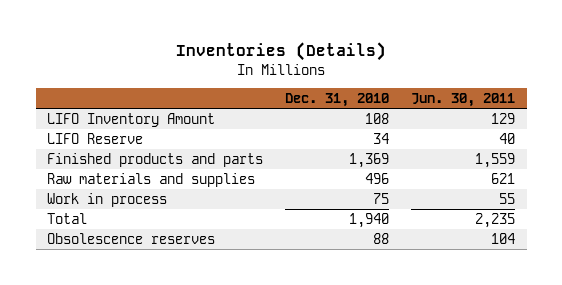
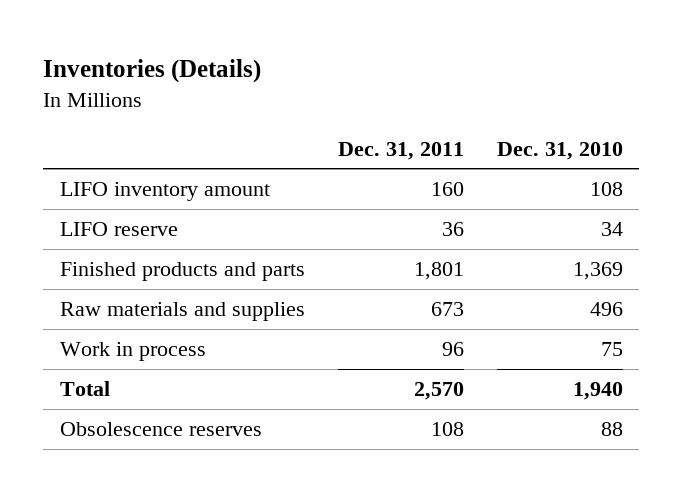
- | Dec. 31, 2010 | Jun. 30, 2011
+ | Dec. 31, 2011 | Dec. 31, 2010
- LIFO Inventory Amount | 108 | 129
- LIFO Reserve | 34 | 40
+ LIFO inventory amount | 160 | 108
+ LIFO reserve | 36 | 34

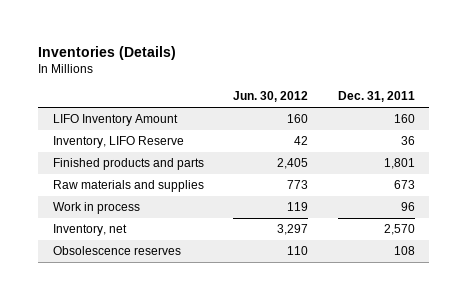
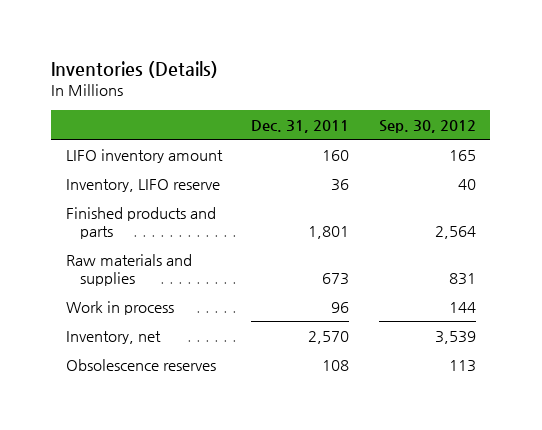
- | Jun. 30, 2012 | Dec. 31, 2011
+ | Dec. 31, 2011 | Sep. 30, 2012
- LIFO Inventory Amount | 160 | 160
- Inventory, LIFO Reserve | 42 | 36
+ LIFO inventory amount | 160 | 165
+ Inventory, LIFO reserve | 36 | 40

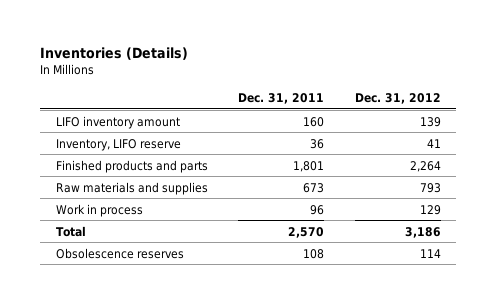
- | Dec. 31, 2011 | Sep. 30, 2012
+ | Dec. 31, 2011 | Dec. 31, 2012
- Inventory, net | 2,570 | 3,539
+ Total | 2,570 | 3,186

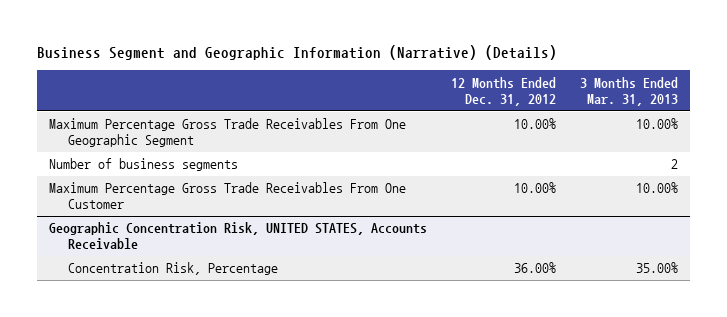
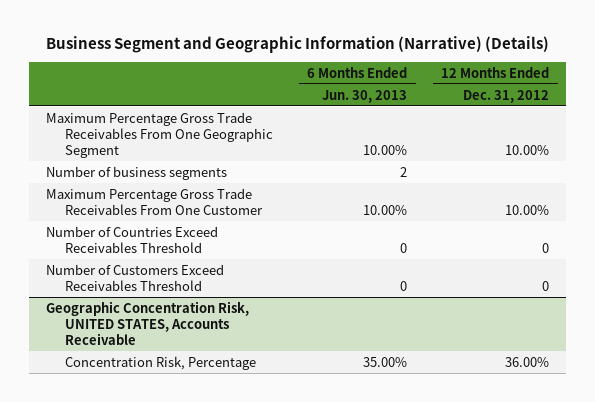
- | 12 Months Ended Dec. 31, 2012 | 3 Months Ended Mar. 31, 2013
+ | 6 Months Ended Jun. 30, 2013 | 12 Months Ended Dec. 31, 2012
+ Number of Countries Exceed Receivables Threshold | 0 | 0
+ Number of Customers Exceed Receivables Threshold | 0 | 0

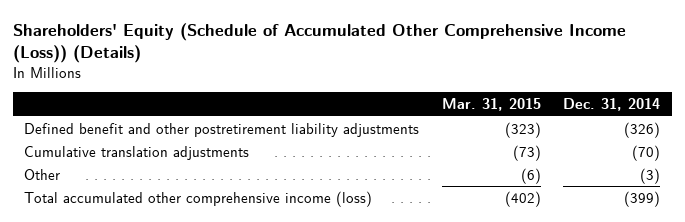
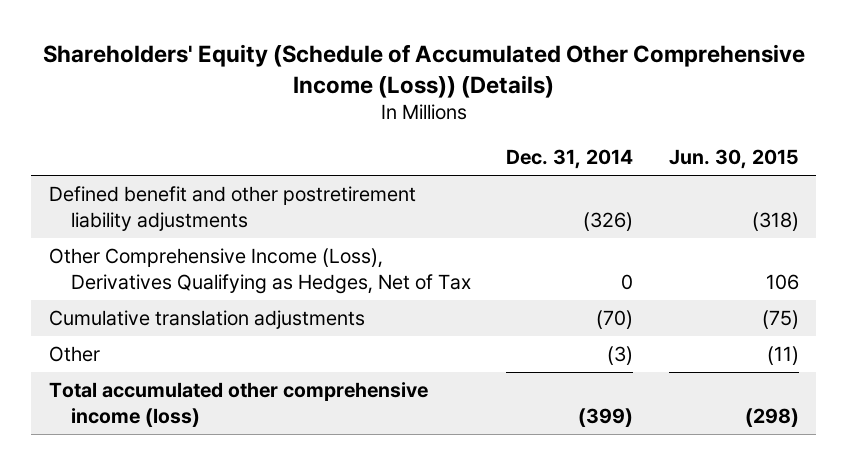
- | Mar. 31, 2015 | Dec. 31, 2014
+ | Dec. 31, 2014 | Jun. 30, 2015
+ Other Comprehensive Income (Loss), Derivatives Qualifying as Hedges, Net of Tax | 0 | 106

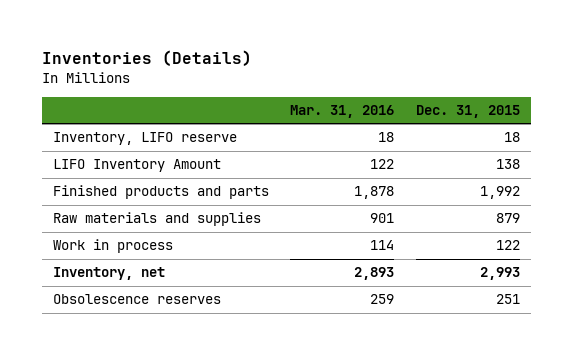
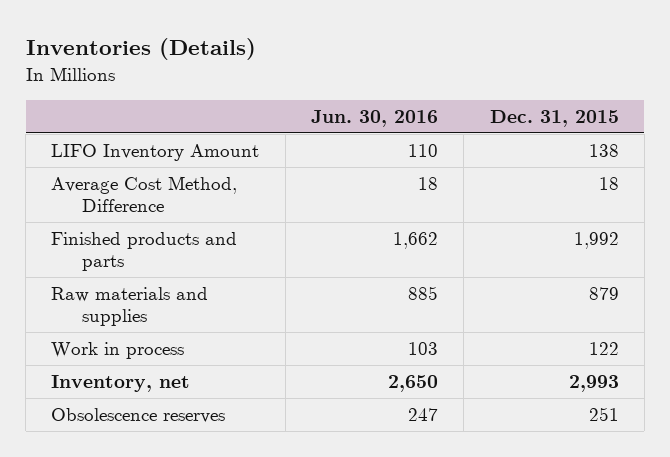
- | Mar. 31, 2016 | Dec. 31, 2015
+ | Jun. 30, 2016 | Dec. 31, 2015
- Inventory, LIFO reserve | 18 | 18
+ Average Cost Method, Difference | 18 | 18

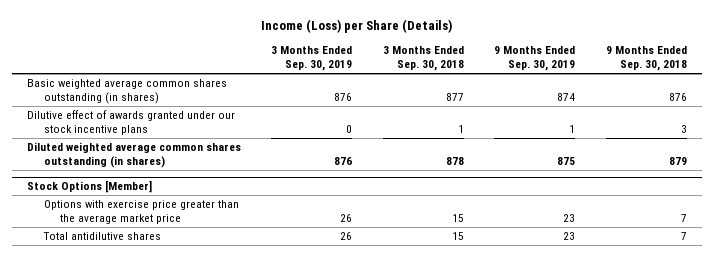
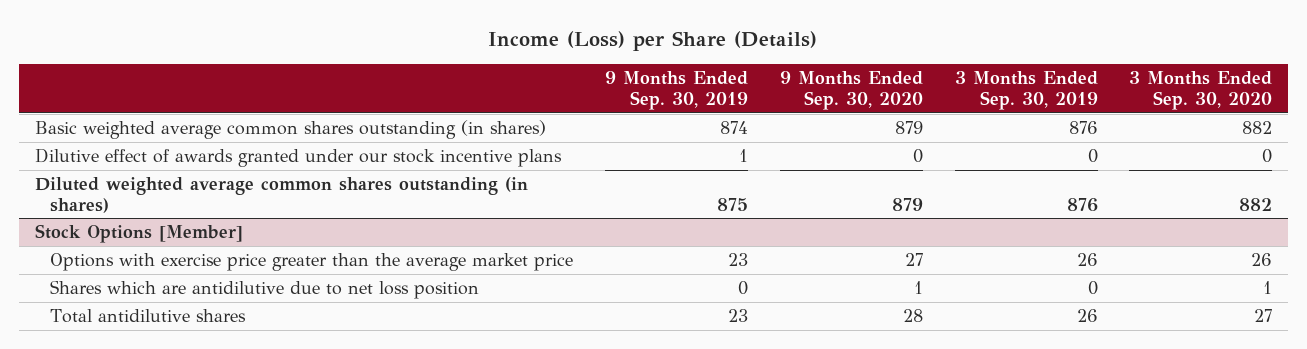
- | 3 Months Ended Sep. 30, 2019 | 3 Months Ended Sep. 30, 2018 | 9 Months Ended Sep. 30, 2019 | 9 Months Ended Sep. 30, 2018
+ | 9 Months Ended Sep. 30, 2019 | 9 Months Ended Sep. 30, 2020 | 3 Months Ended Sep. 30, 2019 | 3 Months Ended Sep. 30, 2020
@ Stock Options [Member]
+ Shares which are antidilutive due to net loss position | 0 | 1 | 0 | 1

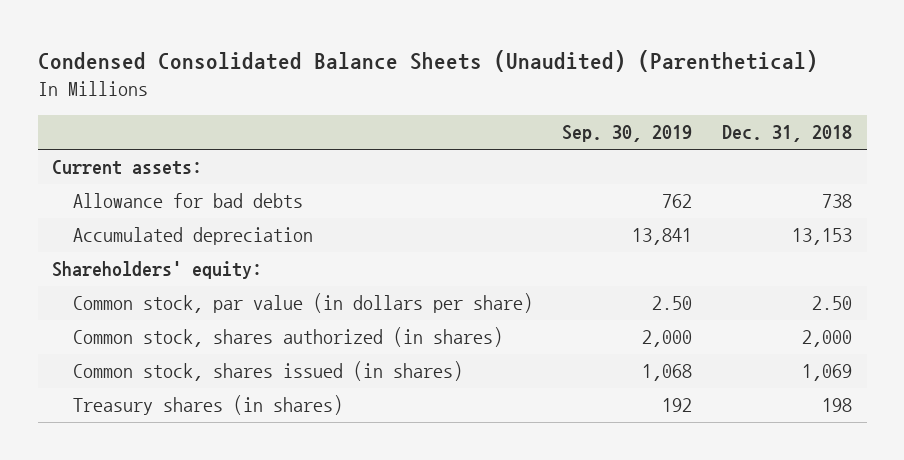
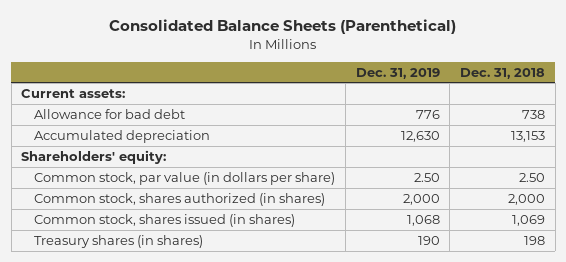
- Condensed Consolidated Balance Sheets (Unaudited) (Parenthetical)
+ Consolidated Balance Sheets (Parenthetical)
- | Sep. 30, 2019 | Dec. 31, 2018
+ | Dec. 31, 2019 | Dec. 31, 2018
- Allowance for bad debts | 762 | 738
+ Allowance for bad debt | 776 | 738

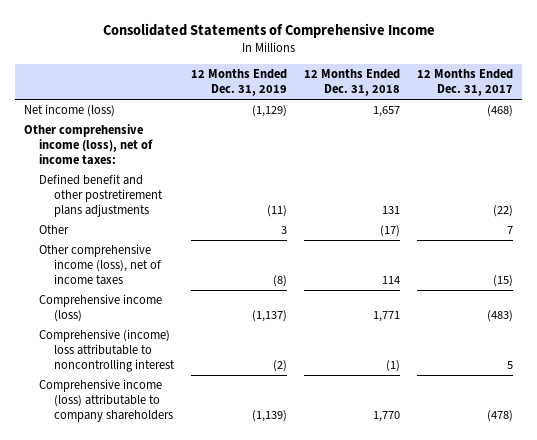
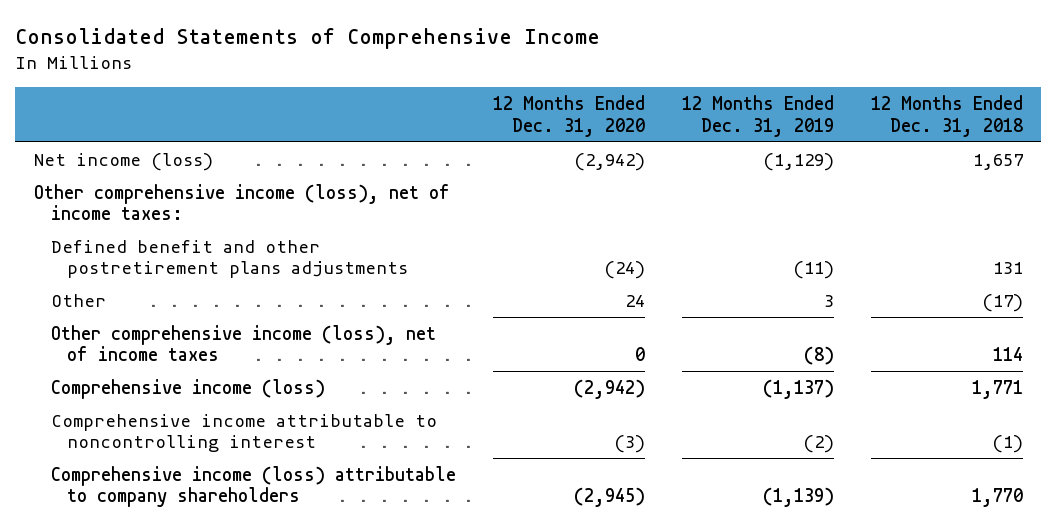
- | 12 Months Ended Dec. 31, 2019 | 12 Months Ended Dec. 31, 2018 | 12 Months Ended Dec. 31, 2017
+ | 12 Months Ended Dec. 31, 2020 | 12 Months Ended Dec. 31, 2019 | 12 Months Ended Dec. 31, 2018
- Comprehensive (income) loss attributable to noncontrolling interest | (2) | (1) | 5
+ Comprehensive income attributable to noncontrolling interest | (3) | (2) | (1)

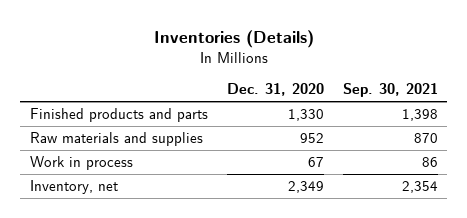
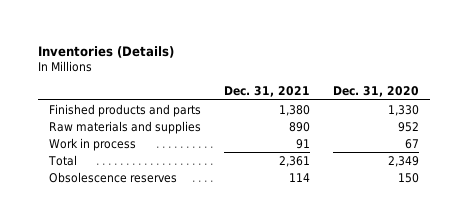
- | Dec. 31, 2020 | Sep. 30, 2021
+ | Dec. 31, 2021 | Dec. 31, 2020
- Inventory, net | 2,349 | 2,354
+ Total | 2,361 | 2,349
+ Obsolescence reserves | 114 | 150

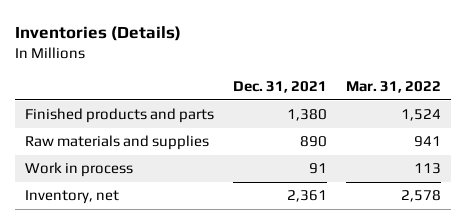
- | Dec. 31, 2021 | Dec. 31, 2020
+ | Dec. 31, 2021 | Mar. 31, 2022
- Total | 2,361 | 2,349
- Obsolescence reserves | 114 | 150
+ Inventory, net | 2,361 | 2,578

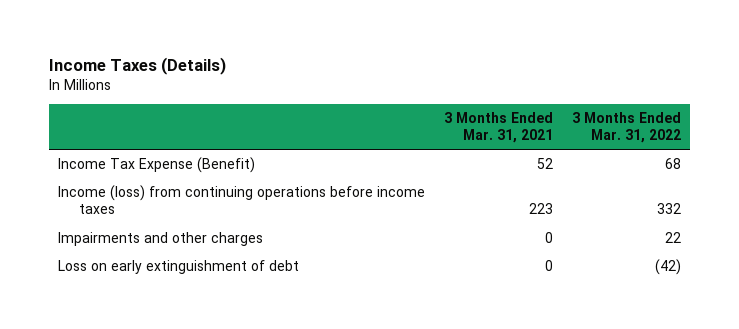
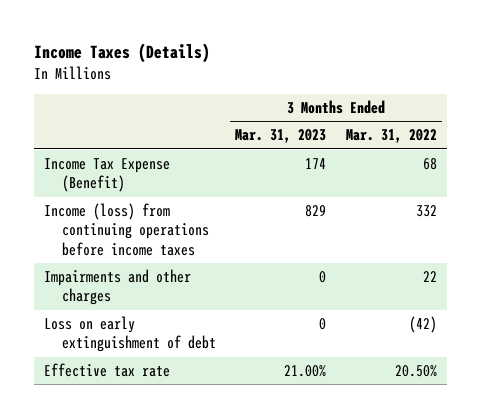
- | 3 Months Ended Mar. 31, 2021 | 3 Months Ended Mar. 31, 2022
+ | 3 Months Ended Mar. 31, 2023 | 3 Months Ended Mar. 31, 2022
+ Effective tax rate | 21.00% | 20.50%

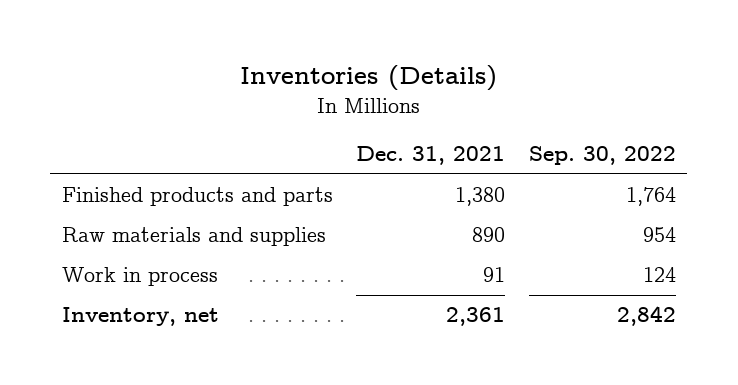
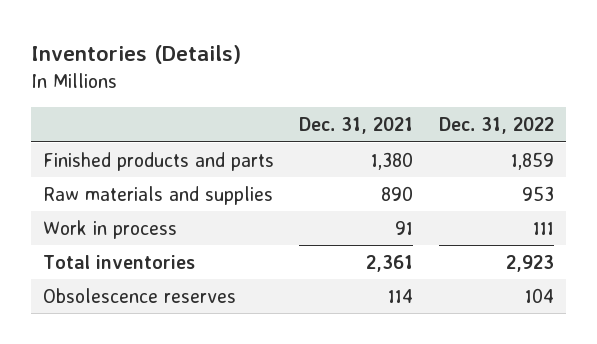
- | Dec. 31, 2021 | Sep. 30, 2022
+ | Dec. 31, 2021 | Dec. 31, 2022
- Inventory, net | 2,361 | 2,842
+ Total inventories | 2,361 | 2,923
+ Obsolescence reserves | 114 | 104

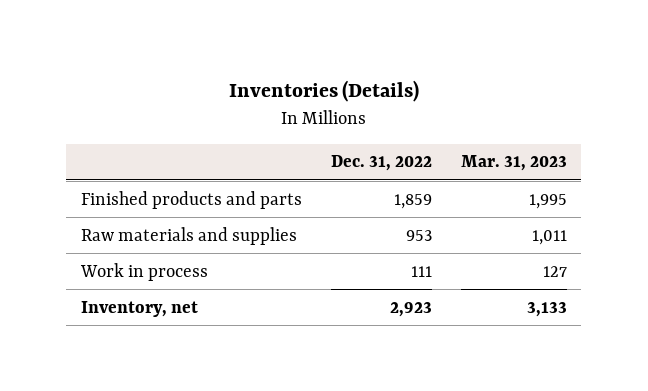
- | Dec. 31, 2021 | Dec. 31, 2022
+ | Dec. 31, 2022 | Mar. 31, 2023
- Total inventories | 2,361 | 2,923
- Obsolescence reserves | 114 | 104
+ Inventory, net | 2,923 | 3,133

